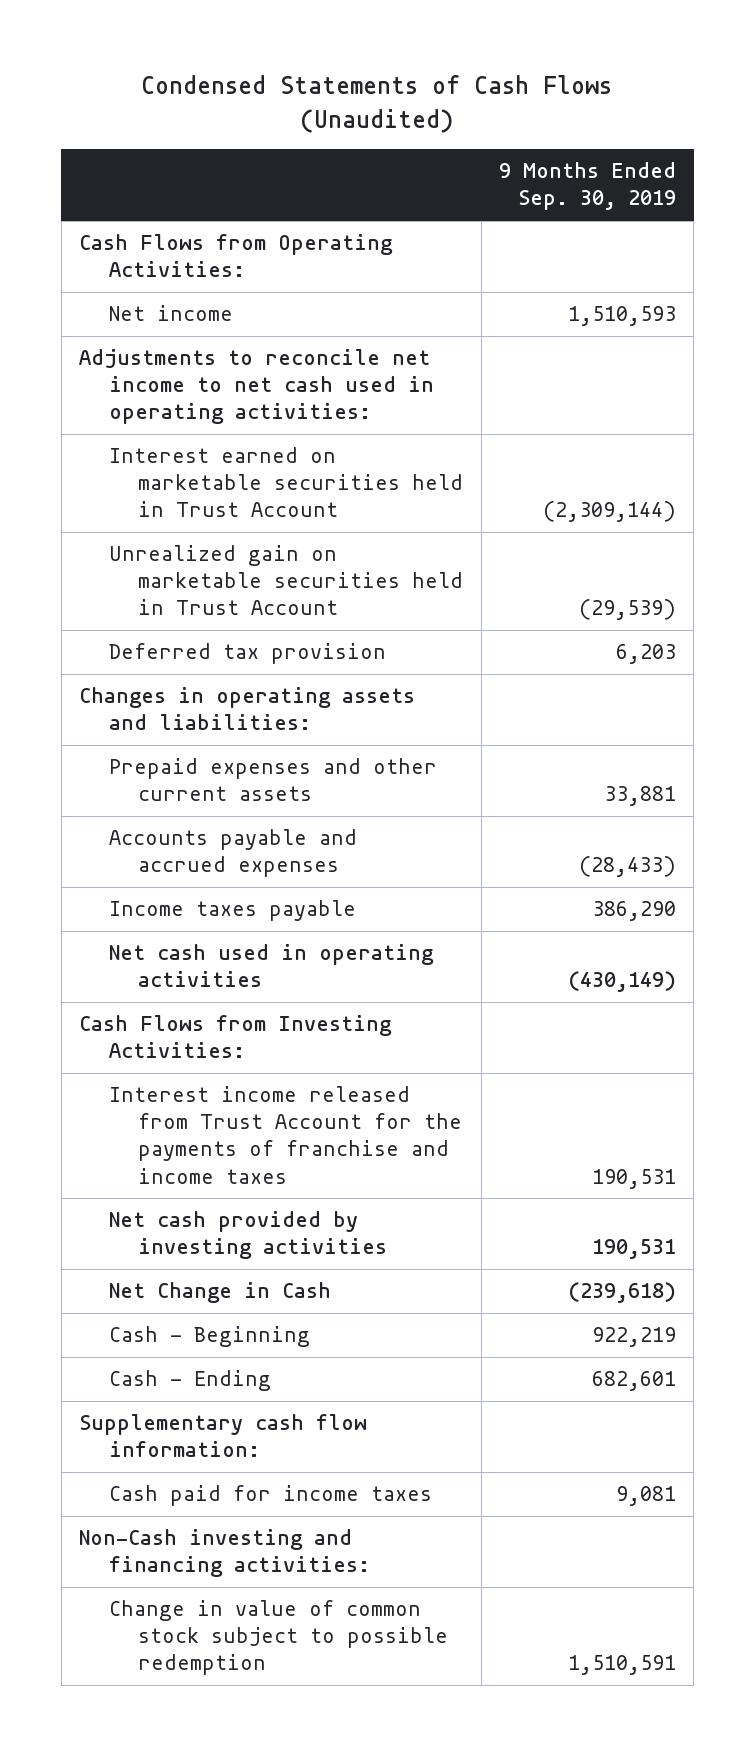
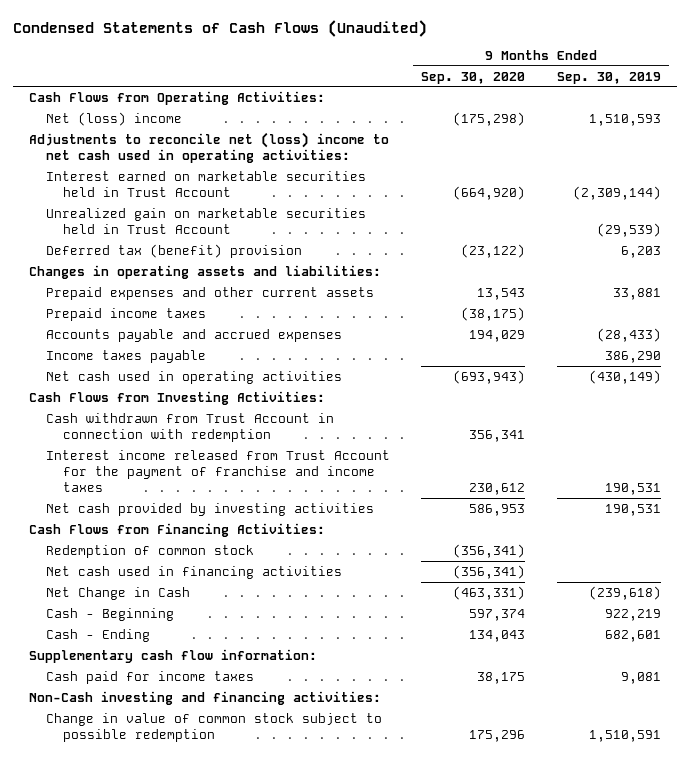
- | 9 Months Ended Sep. 30, 2019
+ | 9 Months Ended Sep. 30, 2020 | 9 Months Ended Sep. 30, 2019
- Net income | 1,510,593
- Adjustments to reconcile net income to net cash used in operating activities:
+ Net (loss) income | (175,298) | 1,510,593
+ Adjustments to reconcile net (loss) income to net cash used in operating activities:
- Deferred tax provision | 6,203
+ Deferred tax (benefit) provision | (23,122) | 6,203
+ Prepaid income taxes | (38,175) |
- Interest income released from Trust Account for the payments of franchise and income taxes | 190,531
+ Cash withdrawn from Trust Account in connection with redemption | 356,341 |
+ Interest income released from Trust Account for the payment of franchise and income taxes | 230,612 | 190,531
+ Cash Flows from Financing Activities:
+ Redemption of common stock | (356,341) |
+ Net cash used in financing activities | (356,341) |

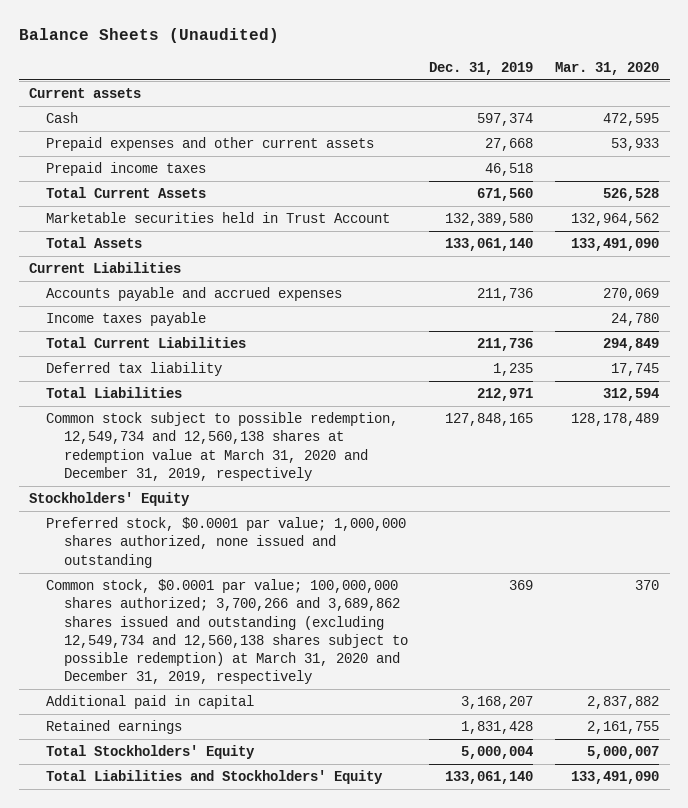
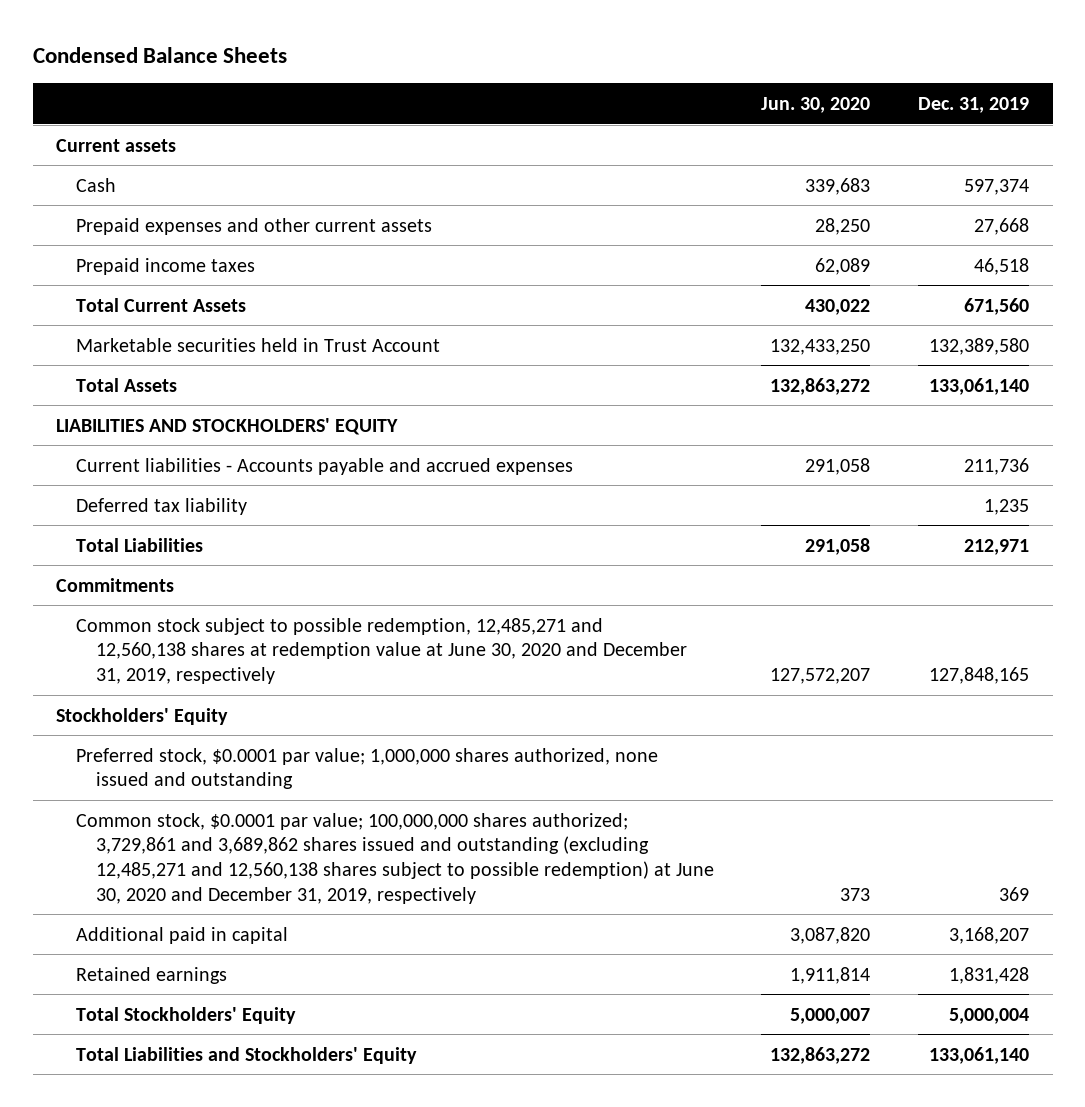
- Balance Sheets (Unaudited)
+ Condensed Balance Sheets
- | Dec. 31, 2019 | Mar. 31, 2020
+ | Jun. 30, 2020 | Dec. 31, 2019
- Current Liabilities
- Accounts payable and accrued expenses | 211,736 | 270,069
- Income taxes payable | | 24,780
- Total Current Liabilities | 211,736 | 294,849
+ LIABILITIES AND STOCKHOLDERS' EQUITY
+ Current liabilities - Accounts payable and accrued expenses | 291,058 | 211,736
- Common stock subject to possible redemption, 12,549,734 and 12,560,138 shares at redemption value at March 31, 2020 and December 31, 2019, respectively | 127,848,165 | 128,178,489
+ Commitments
+ Common stock subject to possible redemption, 12,485,271 and 12,560,138 shares at redemption value at June 30, 2020 and December 31, 2019, respectively | 127,572,207 | 127,848,165
- Common stock, $0.0001 par value; 100,000,000 shares authorized; 3,700,266 and 3,689,862 shares issued and outstanding (excluding 12,549,734 and 12,560,138 shares subject to possible redemption) at March 31, 2020 and December 31, 2019, respectively | 369 | 370
+ Common stock, $0.0001 par value; 100,000,000 shares authorized; 3,729,861 and 3,689,862 shares issued and outstanding (excluding 12,485,271 and 12,560,138 shares subject to possible redemption) at June 30, 2020 and December 31, 2019, respectively | 373 | 369

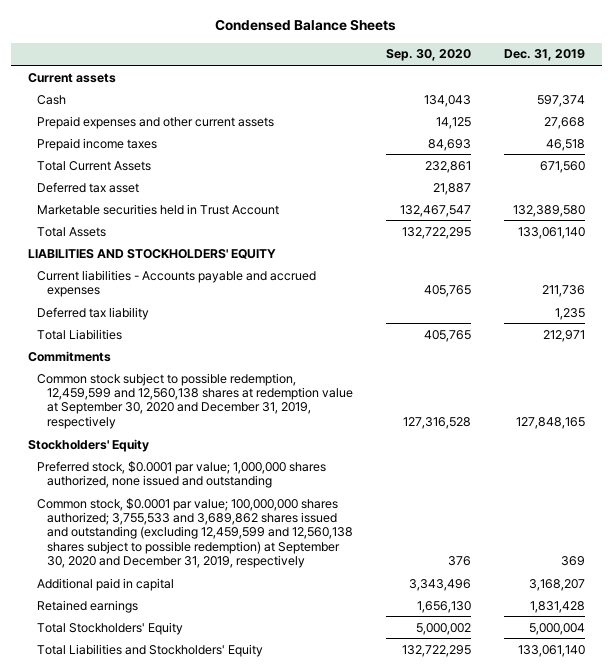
- | Jun. 30, 2020 | Dec. 31, 2019
+ | Sep. 30, 2020 | Dec. 31, 2019
+ Deferred tax asset | 21,887 |
- Common stock subject to possible redemption, 12,485,271 and 12,560,138 shares at redemption value at June 30, 2020 and December 31, 2019, respectively | 127,572,207 | 127,848,165
+ Common stock subject to possible redemption, 12,459,599 and 12,560,138 shares at redemption value at September 30, 2020 and December 31, 2019, respectively | 127,316,528 | 127,848,165
- Common stock, $0.0001 par value; 100,000,000 shares authorized; 3,729,861 and 3,689,862 shares issued and outstanding (excluding 12,485,271 and 12,560,138 shares subject to possible redemption) at June 30, 2020 and December 31, 2019, respectively | 373 | 369
+ Common stock, $0.0001 par value; 100,000,000 shares authorized; 3,755,533 and 3,689,862 shares issued and outstanding (excluding 12,459,599 and 12,560,138 shares subject to possible redemption) at September 30, 2020 and December 31, 2019, respectively | 376 | 369

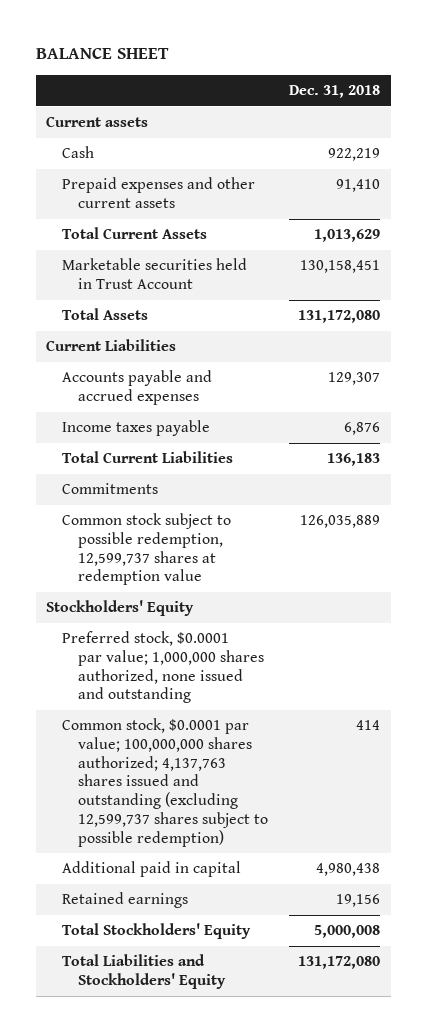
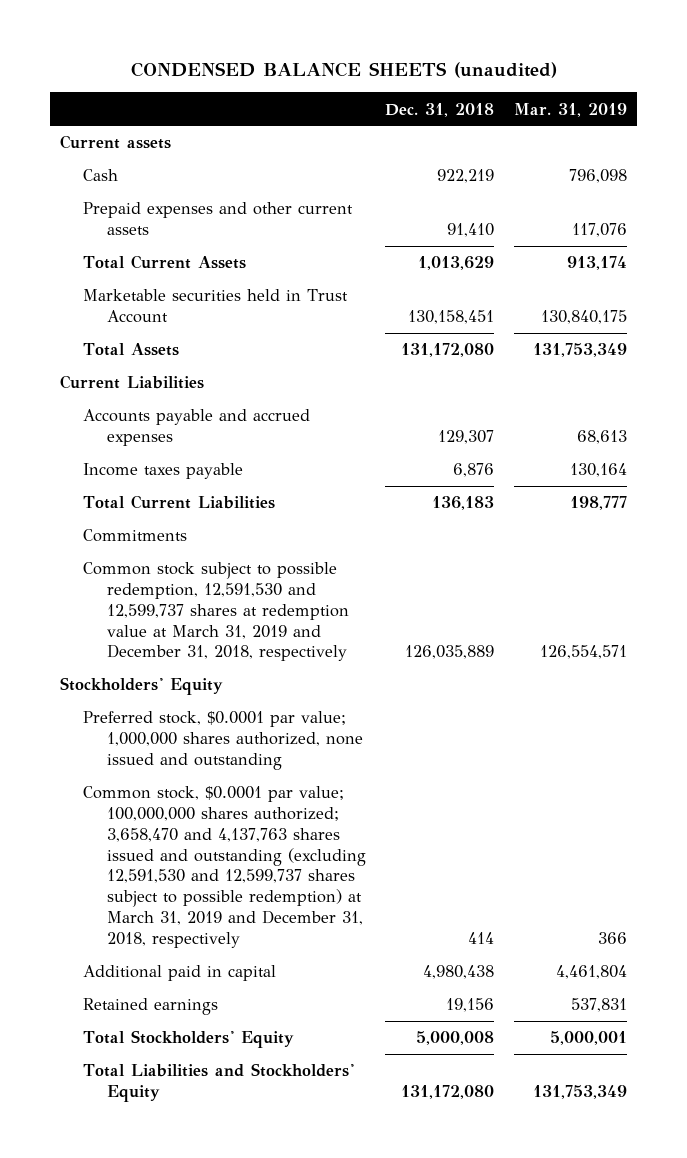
- BALANCE SHEET
+ CONDENSED BALANCE SHEETS (unaudited)
- | Dec. 31, 2018
+ | Dec. 31, 2018 | Mar. 31, 2019
- Common stock subject to possible redemption, 12,599,737 shares at redemption value | 126,035,889
+ Common stock subject to possible redemption, 12,591,530 and 12,599,737 shares at redemption value at March 31, 2019 and December 31, 2018, respectively | 126,035,889 | 126,554,571
- Common stock, $0.0001 par value; 100,000,000 shares authorized; 4,137,763 shares issued and outstanding (excluding 12,599,737 shares subject to possible redemption) | 414
+ Common stock, $0.0001 par value; 100,000,000 shares authorized; 3,658,470 and 4,137,763 shares issued and outstanding (excluding 12,591,530 and 12,599,737 shares subject to possible redemption) at March 31, 2019 and December 31, 2018, respectively | 414 | 366

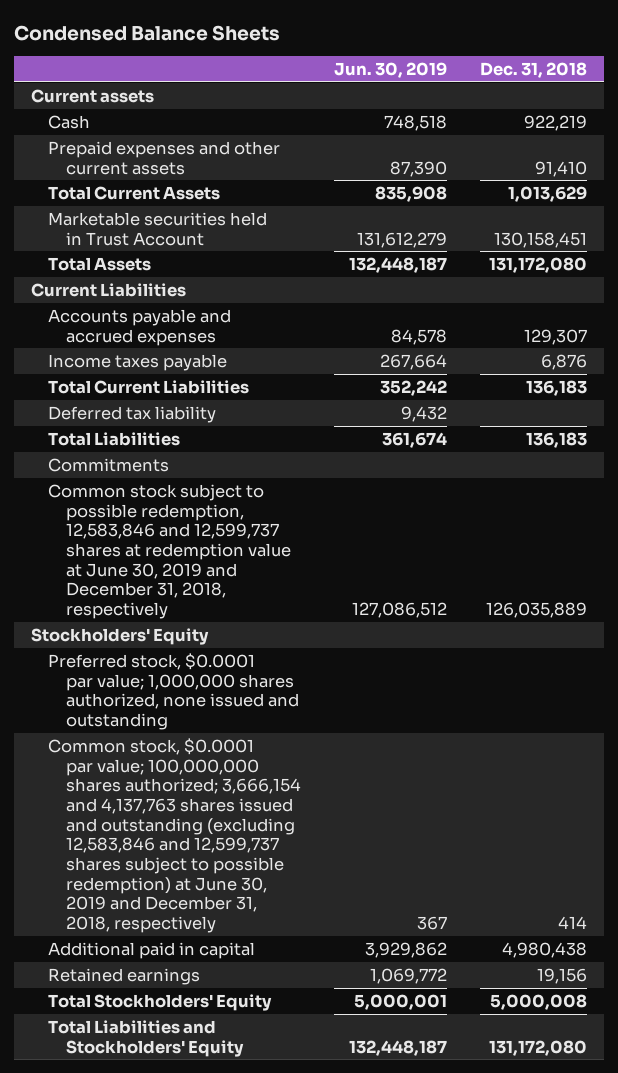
- CONDENSED BALANCE SHEETS (unaudited)
+ Condensed Balance Sheets
- | Dec. 31, 2018 | Mar. 31, 2019
+ | Jun. 30, 2019 | Dec. 31, 2018
+ Deferred tax liability | 9,432 |
+ Total Liabilities | 361,674 | 136,183
- Common stock subject to possible redemption, 12,591,530 and 12,599,737 shares at redemption value at March 31, 2019 and December 31, 2018, respectively | 126,035,889 | 126,554,571
+ Common stock subject to possible redemption, 12,583,846 and 12,599,737 shares at redemption value at June 30, 2019 and December 31, 2018, respectively | 127,086,512 | 126,035,889
- Common stock, $0.0001 par value; 100,000,000 shares authorized; 3,658,470 and 4,137,763 shares issued and outstanding (excluding 12,591,530 and 12,599,737 shares subject to possible redemption) at March 31, 2019 and December 31, 2018, respectively | 414 | 366
+ Common stock, $0.0001 par value; 100,000,000 shares authorized; 3,666,154 and 4,137,763 shares issued and outstanding (excluding 12,583,846 and 12,599,737 shares subject to possible redemption) at June 30, 2019 and December 31, 2018, respectively | 367 | 414

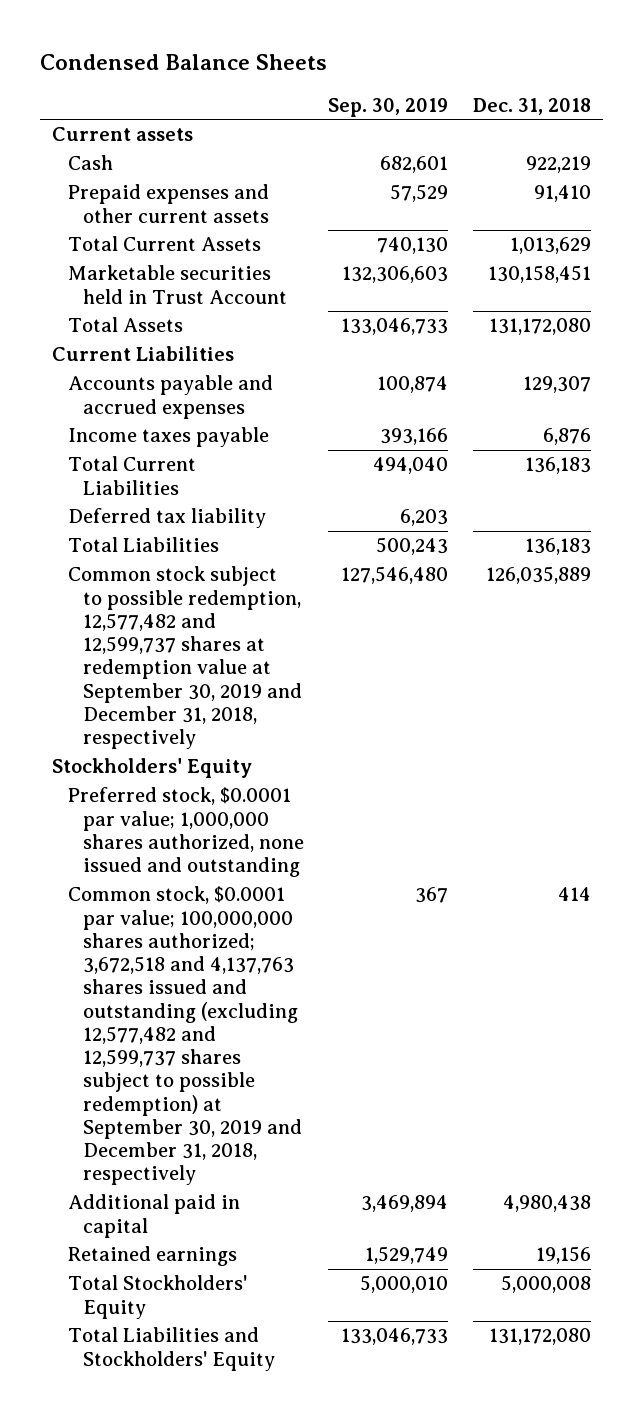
- | Jun. 30, 2019 | Dec. 31, 2018
+ | Sep. 30, 2019 | Dec. 31, 2018
- Commitments
- Common stock subject to possible redemption, 12,583,846 and 12,599,737 shares at redemption value at June 30, 2019 and December 31, 2018, respectively | 127,086,512 | 126,035,889
+ Common stock subject to possible redemption, 12,577,482 and 12,599,737 shares at redemption value at September 30, 2019 and December 31, 2018, respectively | 127,546,480 | 126,035,889
- Common stock, $0.0001 par value; 100,000,000 shares authorized; 3,666,154 and 4,137,763 shares issued and outstanding (excluding 12,583,846 and 12,599,737 shares subject to possible redemption) at June 30, 2019 and December 31, 2018, respectively | 367 | 414
+ Common stock, $0.0001 par value; 100,000,000 shares authorized; 3,672,518 and 4,137,763 shares issued and outstanding (excluding 12,577,482 and 12,599,737 shares subject to possible redemption) at September 30, 2019 and December 31, 2018, respectively | 367 | 414

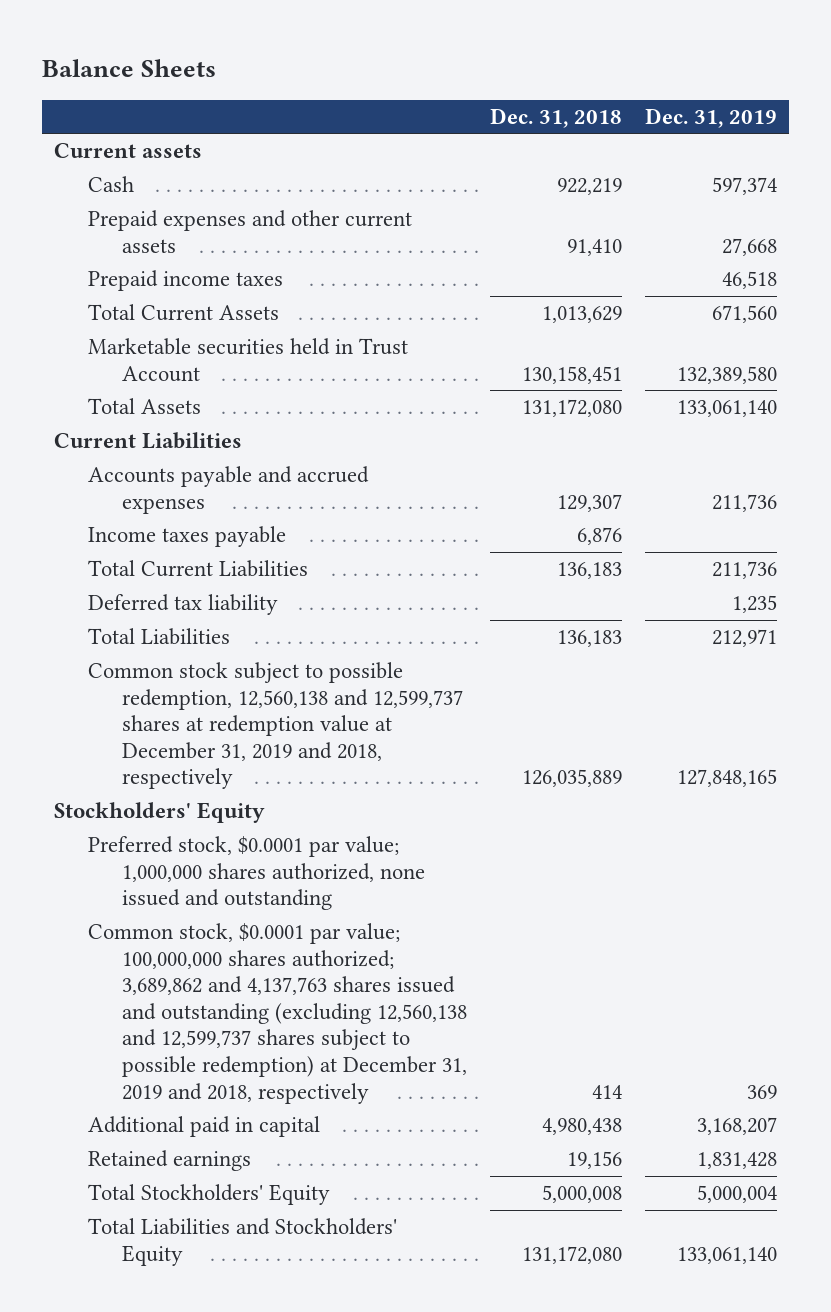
- Condensed Balance Sheets
+ Balance Sheets
- | Sep. 30, 2019 | Dec. 31, 2018
+ | Dec. 31, 2018 | Dec. 31, 2019
+ Prepaid income taxes | | 46,518
- Common stock subject to possible redemption, 12,577,482 and 12,599,737 shares at redemption value at September 30, 2019 and December 31, 2018, respectively | 127,546,480 | 126,035,889
+ Common stock subject to possible redemption, 12,560,138 and 12,599,737 shares at redemption value at December 31, 2019 and 2018, respectively | 126,035,889 | 127,848,165
- Common stock, $0.0001 par value; 100,000,000 shares authorized; 3,672,518 and 4,137,763 shares issued and outstanding (excluding 12,577,482 and 12,599,737 shares subject to possible redemption) at September 30, 2019 and December 31, 2018, respectively | 367 | 414
+ Common stock, $0.0001 par value; 100,000,000 shares authorized; 3,689,862 and 4,137,763 shares issued and outstanding (excluding 12,560,138 and 12,599,737 shares subject to possible redemption) at December 31, 2019 and 2018, respectively | 414 | 369

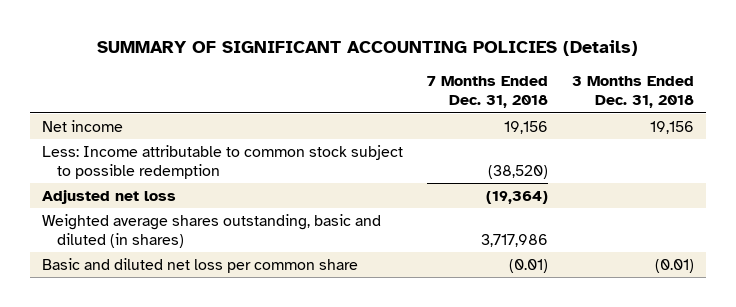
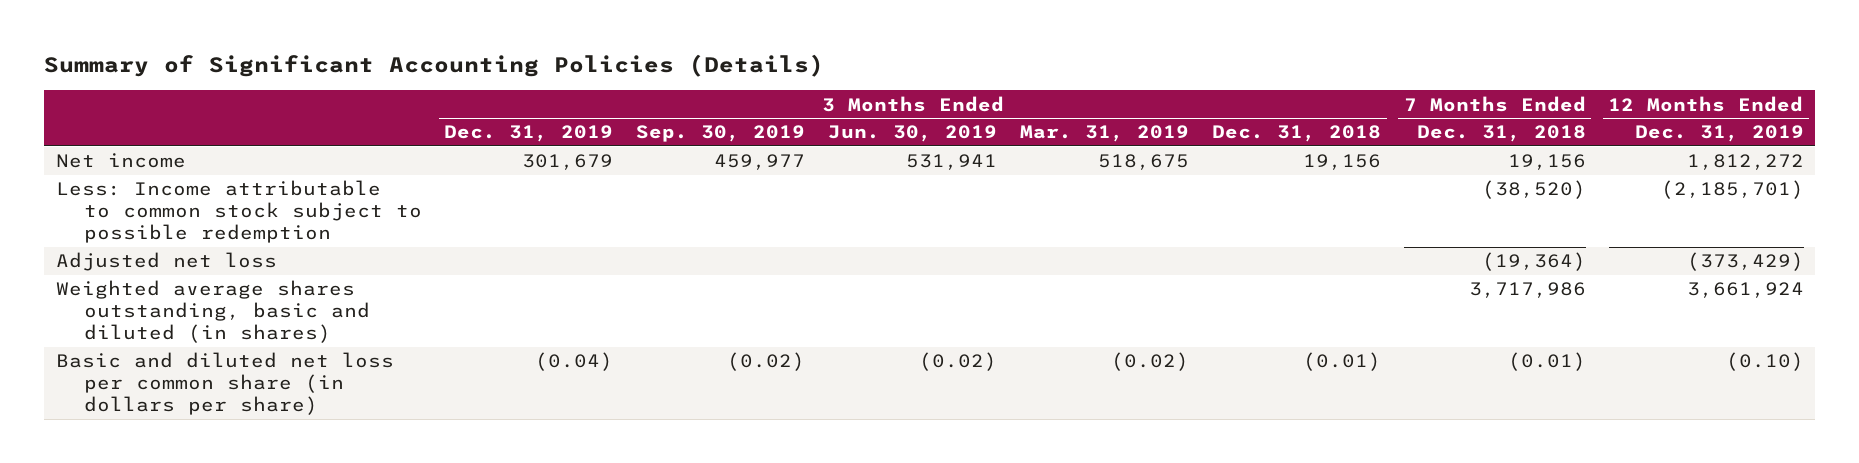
- SUMMARY OF SIGNIFICANT ACCOUNTING POLICIES (Details)
+ Summary of Significant Accounting Policies (Details)
- | 7 Months Ended Dec. 31, 2018 | 3 Months Ended Dec. 31, 2018
+ | 3 Months Ended Dec. 31, 2019 | 3 Months Ended Sep. 30, 2019 | 3 Months Ended Jun. 30, 2019 | 3 Months Ended Mar. 31, 2019 | 3 Months Ended Dec. 31, 2018 | 7 Months Ended Dec. 31, 2018 | 12 Months Ended Dec. 31, 2019
- Basic and diluted net loss per common share | (0.01) | (0.01)
+ Basic and diluted net loss per common share (in dollars per share) | (0.04) | (0.02) | (0.02) | (0.02) | (0.01) | (0.01) | (0.10)

